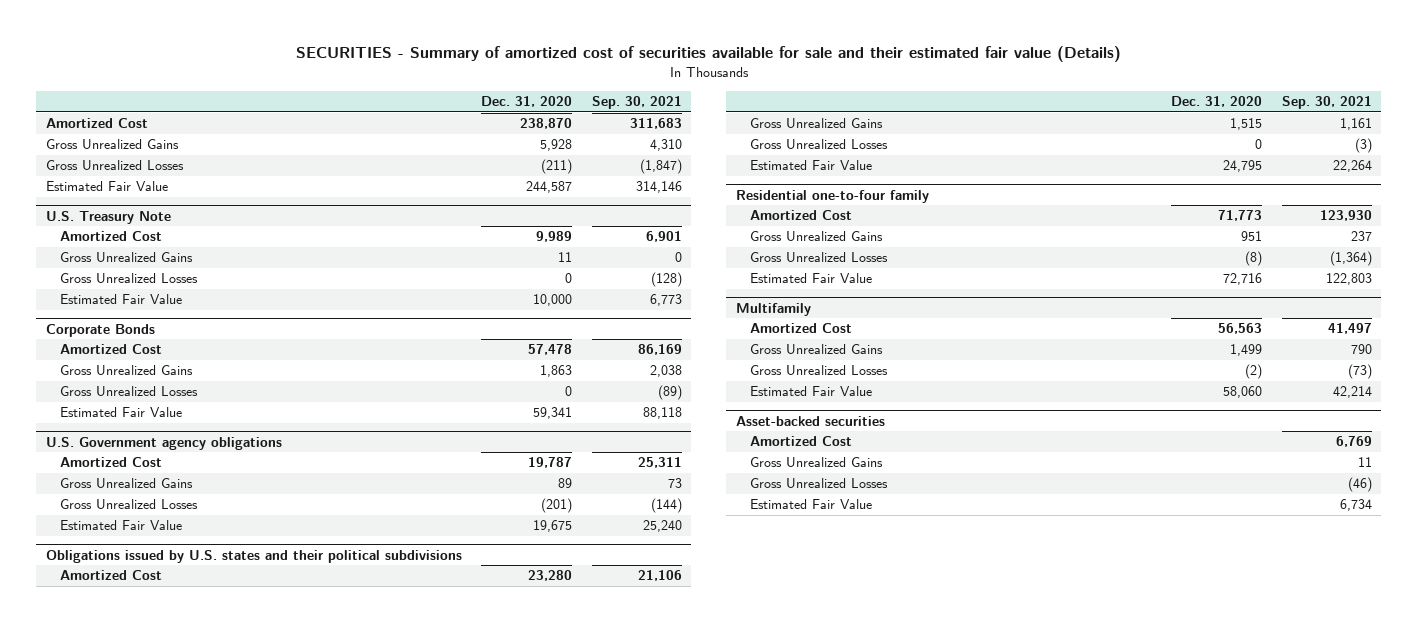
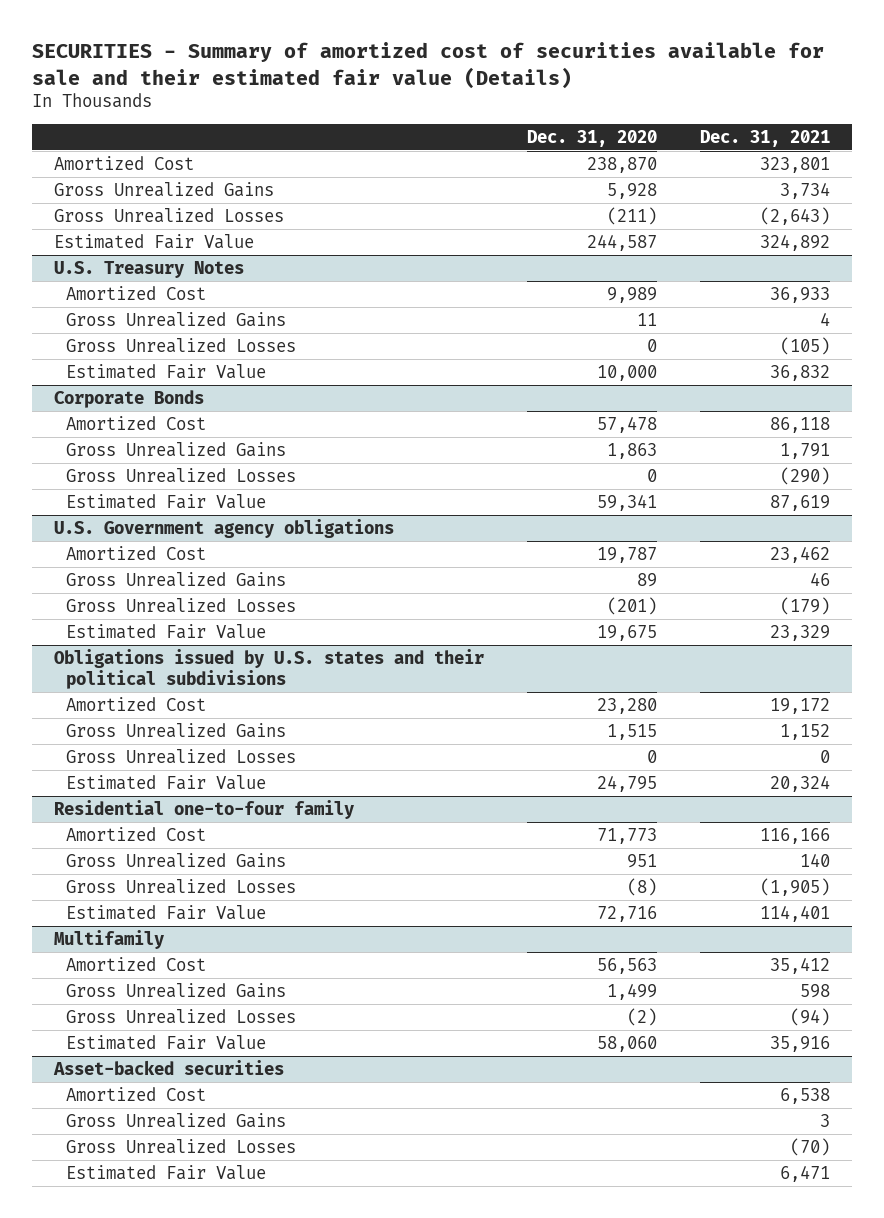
- | Dec. 31, 2020 | Sep. 30, 2021
+ | Dec. 31, 2020 | Dec. 31, 2021
- U.S. Treasury Note
+ U.S. Treasury Notes

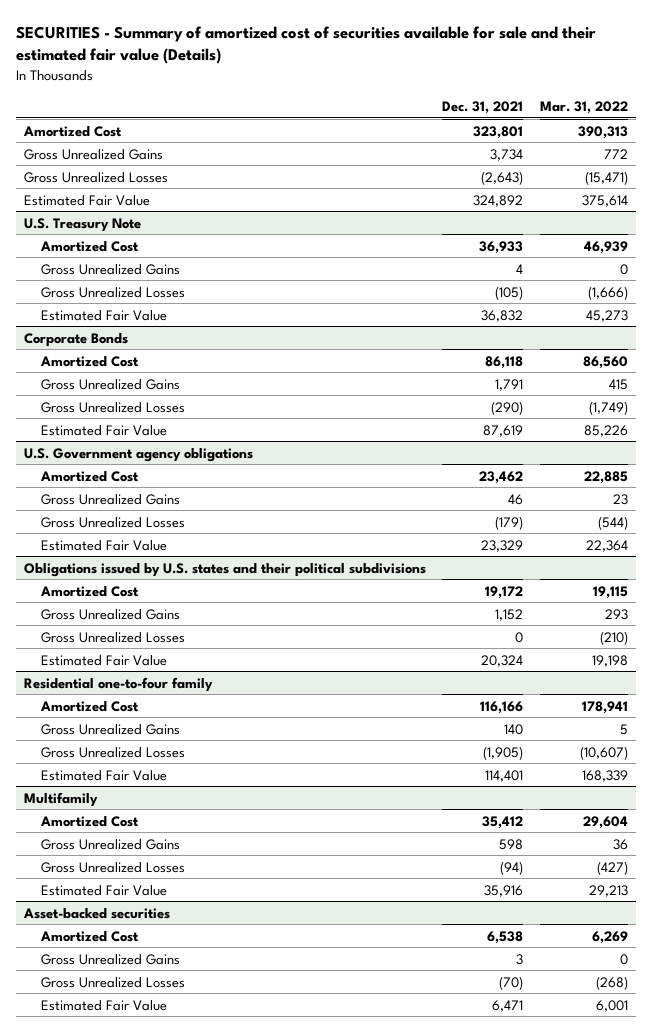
- | Dec. 31, 2020 | Dec. 31, 2021
+ | Dec. 31, 2021 | Mar. 31, 2022
- U.S. Treasury Notes
+ U.S. Treasury Note

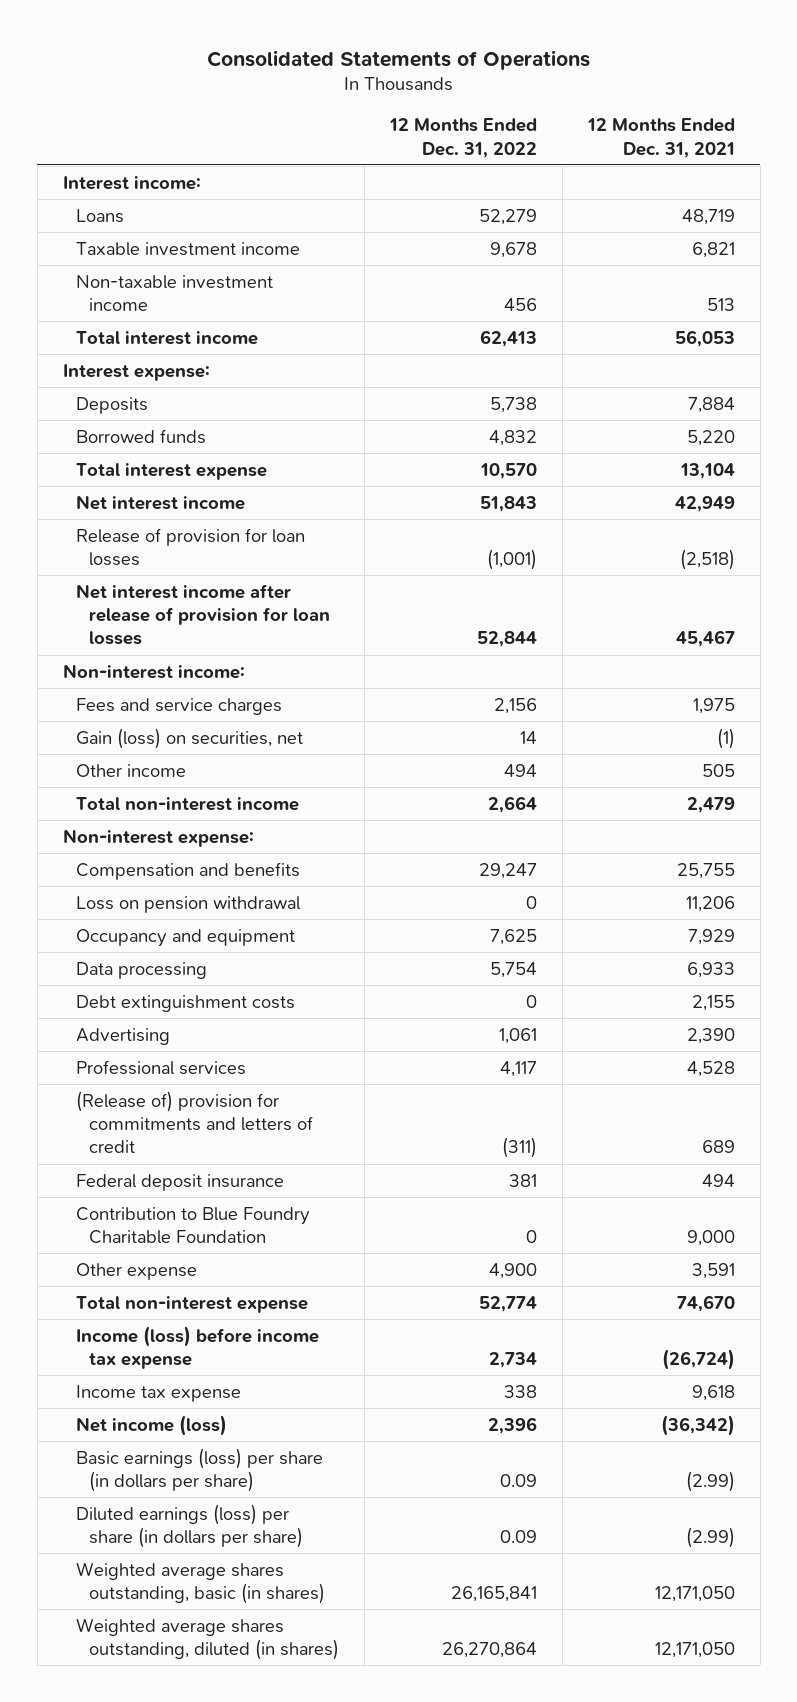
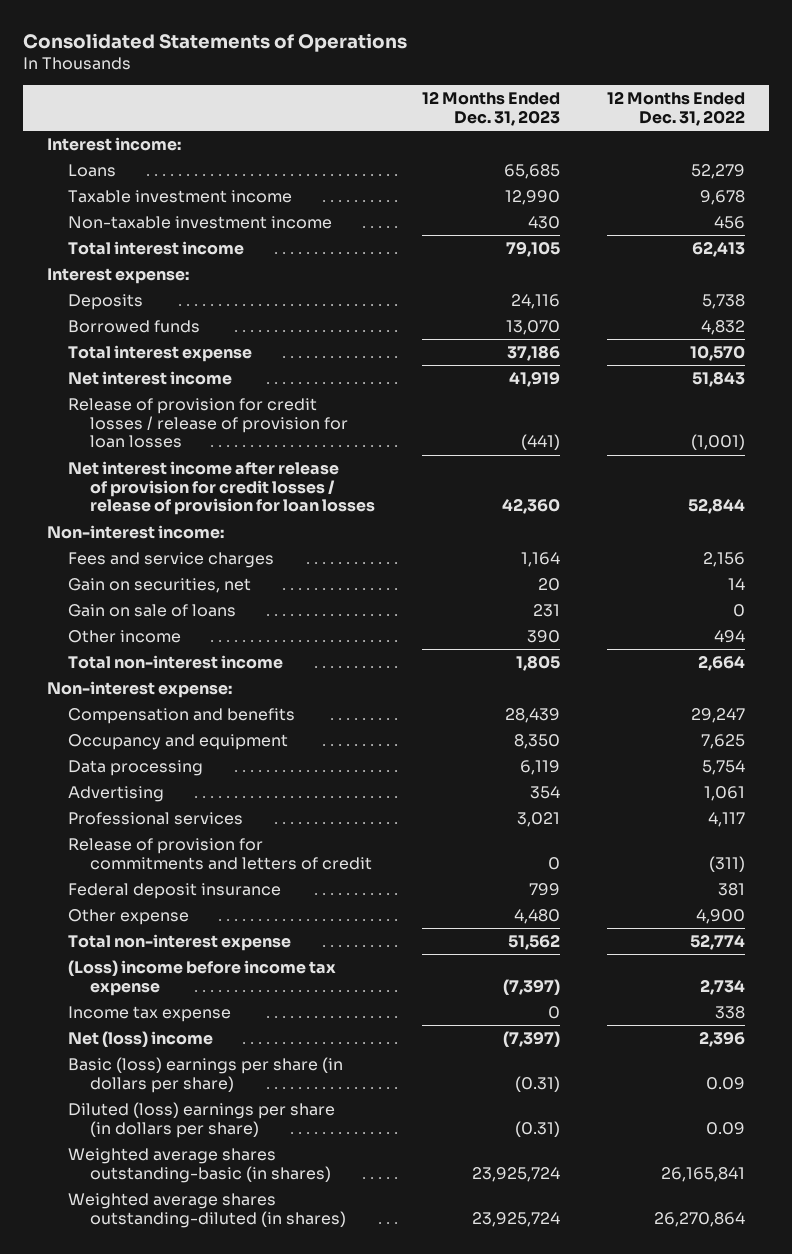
- | 12 Months Ended Dec. 31, 2022 | 12 Months Ended Dec. 31, 2021
+ | 12 Months Ended Dec. 31, 2023 | 12 Months Ended Dec. 31, 2022
- Release of provision for loan losses | (1,001) | (2,518)
- Net interest income after release of provision for loan losses | 52,844 | 45,467
+ Release of provision for credit losses / release of provision for loan losses | (441) | (1,001)
+ Net interest income after release of provision for credit losses / release of provision for loan losses | 42,360 | 52,844
- Gain (loss) on securities, net | 14 | (1)
+ Gain on securities, net | 20 | 14
+ Gain on sale of loans | 231 | 0
- Loss on pension withdrawal | 0 | 11,206
- Debt extinguishment costs | 0 | 2,155
- (Release of) provision for commitments and letters of credit | (311) | 689
+ Release of provision for commitments and letters of credit | 0 | (311)
- Contribution to Blue Foundry Charitable Foundation | 0 | 9,000
- Income (loss) before income tax expense | 2,734 | (26,724)
+ (Loss) income before income tax expense | (7,397) | 2,734
- Net income (loss) | 2,396 | (36,342)
- Basic earnings (loss) per share (in dollars per share) | 0.09 | (2.99)
- Diluted earnings (loss) per share (in dollars per share) | 0.09 | (2.99)
- Weighted average shares outstanding, basic (in shares) | 26,165,841 | 12,171,050
- Weighted average shares outstanding, diluted (in shares) | 26,270,864 | 12,171,050
+ Net (loss) income | (7,397) | 2,396
+ Basic (loss) earnings per share (in dollars per share) | (0.31) | 0.09
+ Diluted (loss) earnings per share (in dollars per share) | (0.31) | 0.09
+ Weighted average shares outstanding-basic (in shares) | 23,925,724 | 26,165,841
+ Weighted average shares outstanding-diluted (in shares) | 23,925,724 | 26,270,864

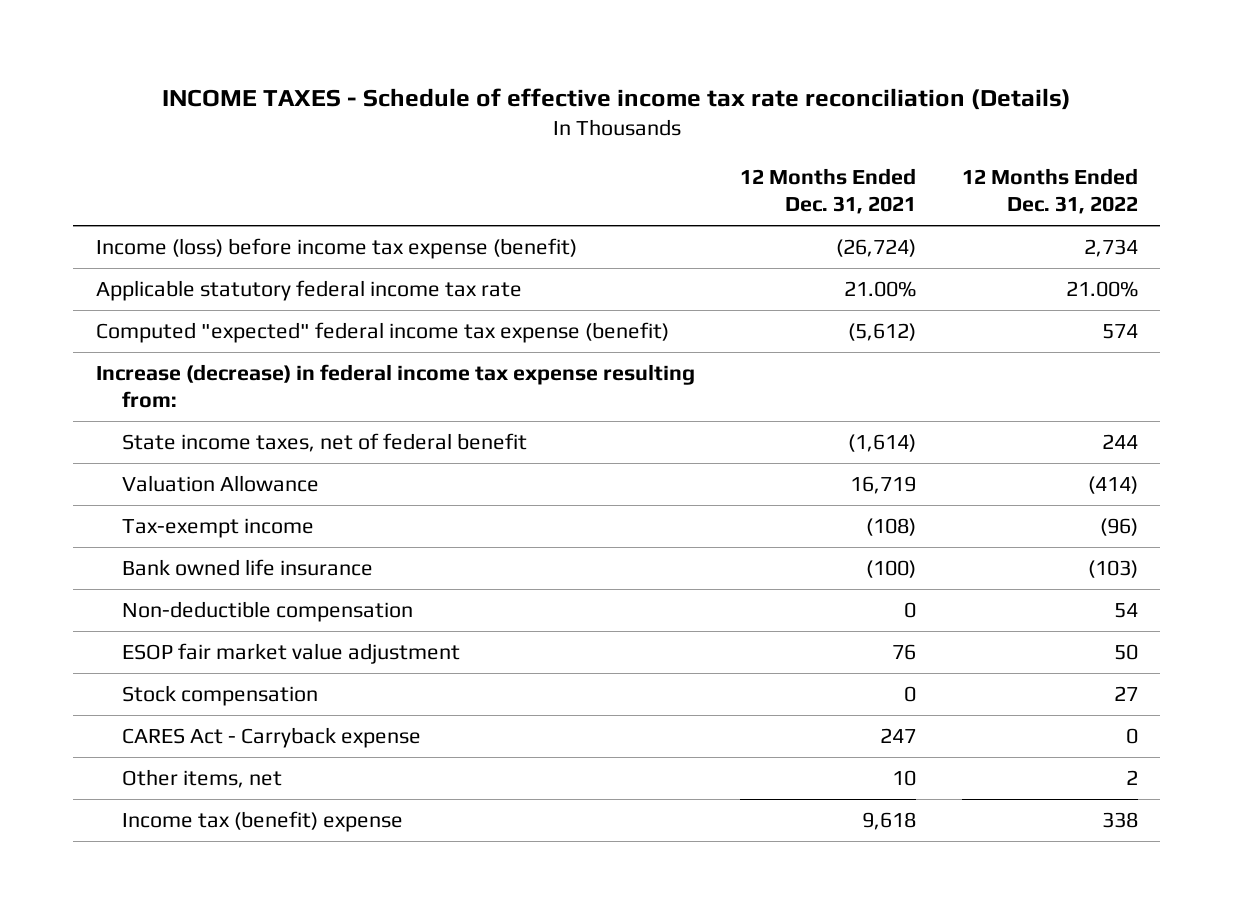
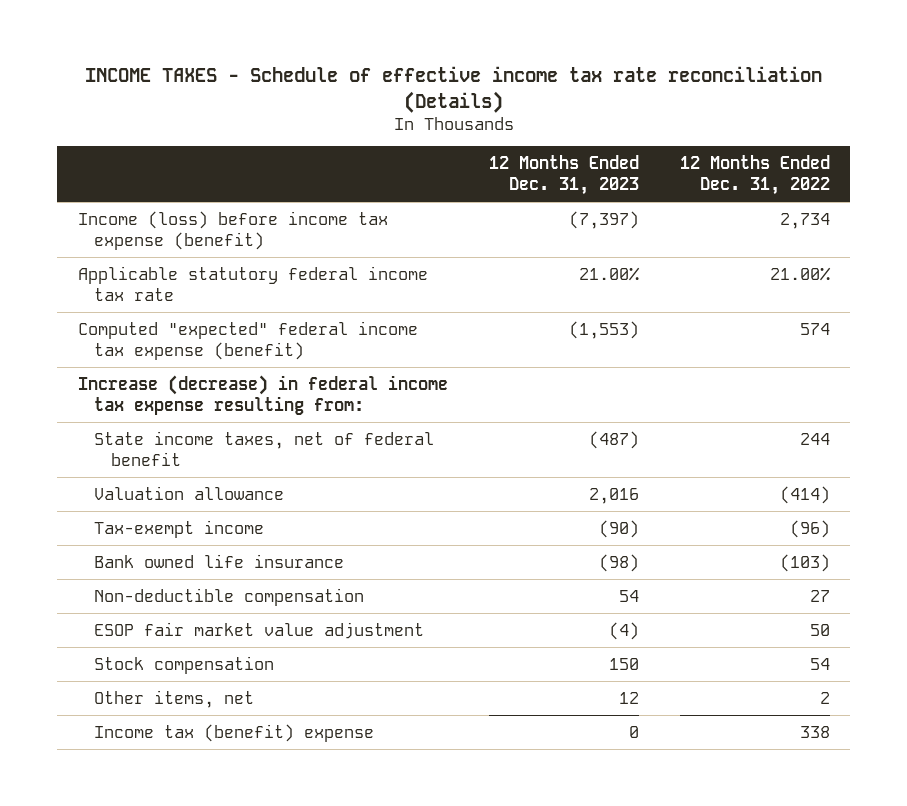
- | 12 Months Ended Dec. 31, 2021 | 12 Months Ended Dec. 31, 2022
+ | 12 Months Ended Dec. 31, 2023 | 12 Months Ended Dec. 31, 2022
- Valuation Allowance | 16,719 | (414)
+ Valuation allowance | 2,016 | (414)
- Non-deductible compensation | 0 | 54
+ Non-deductible compensation | 54 | 27
- Stock compensation | 0 | 27
- CARES Act - Carryback expense | 247 | 0
+ Stock compensation | 150 | 54

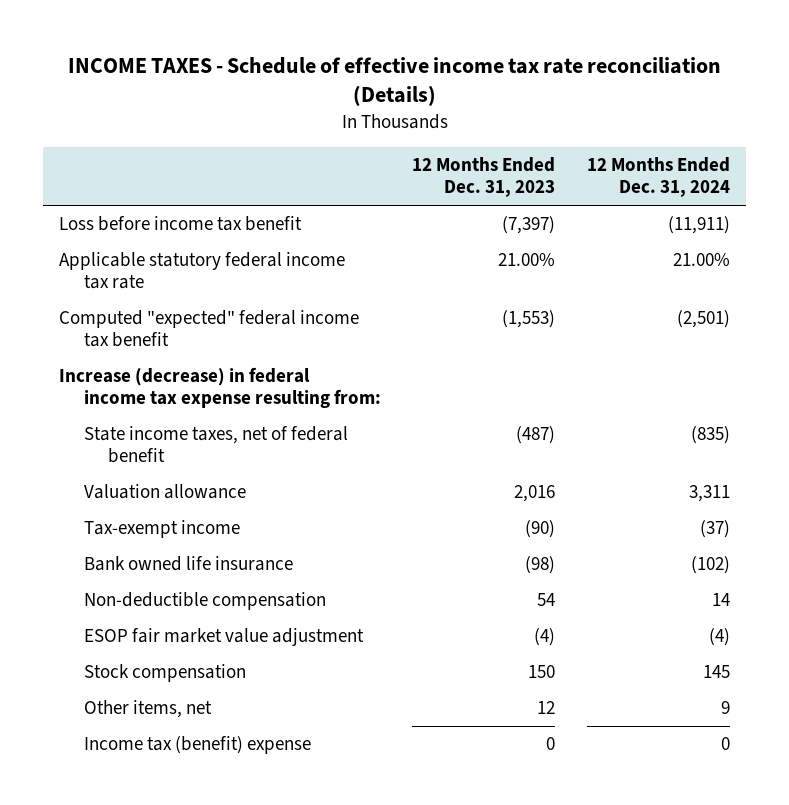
- | 12 Months Ended Dec. 31, 2023 | 12 Months Ended Dec. 31, 2022
+ | 12 Months Ended Dec. 31, 2023 | 12 Months Ended Dec. 31, 2024
- Income (loss) before income tax expense (benefit) | (7,397) | 2,734
+ Loss before income tax benefit | (7,397) | (11,911)
- Computed "expected" federal income tax expense (benefit) | (1,553) | 574
+ Computed "expected" federal income tax benefit | (1,553) | (2,501)

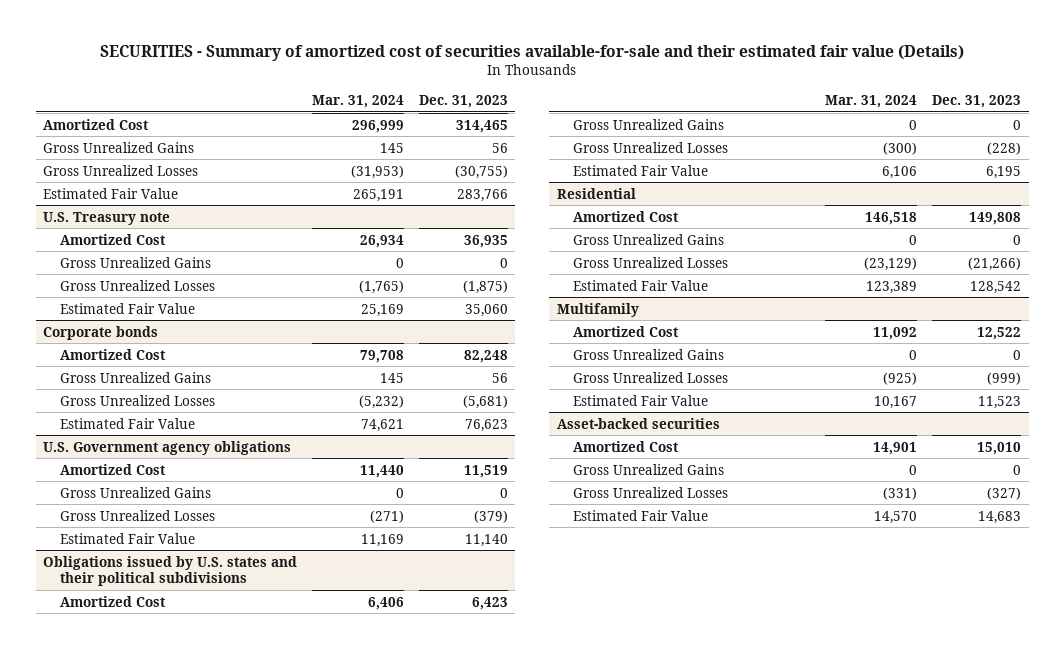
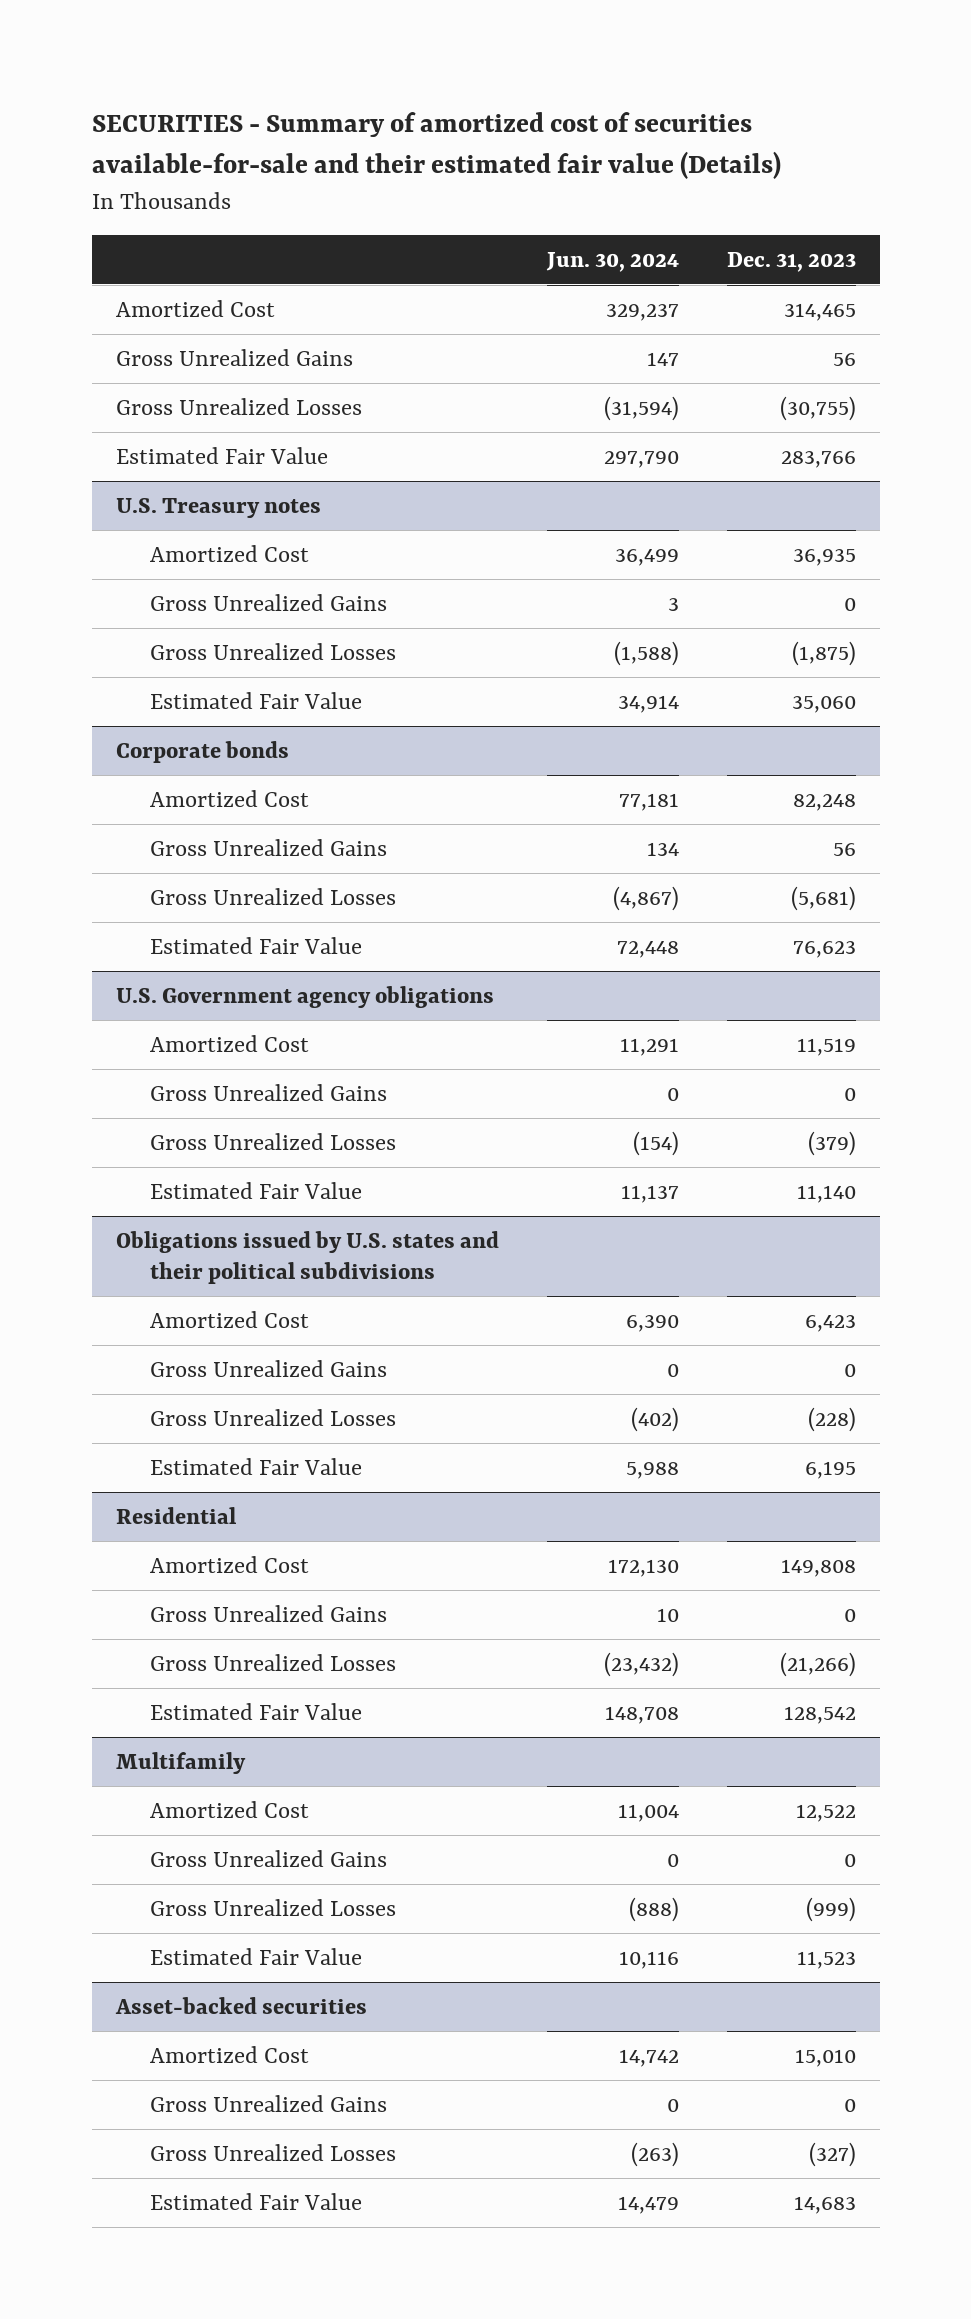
- | Mar. 31, 2024 | Dec. 31, 2023
+ | Jun. 30, 2024 | Dec. 31, 2023
- U.S. Treasury note
+ U.S. Treasury notes

